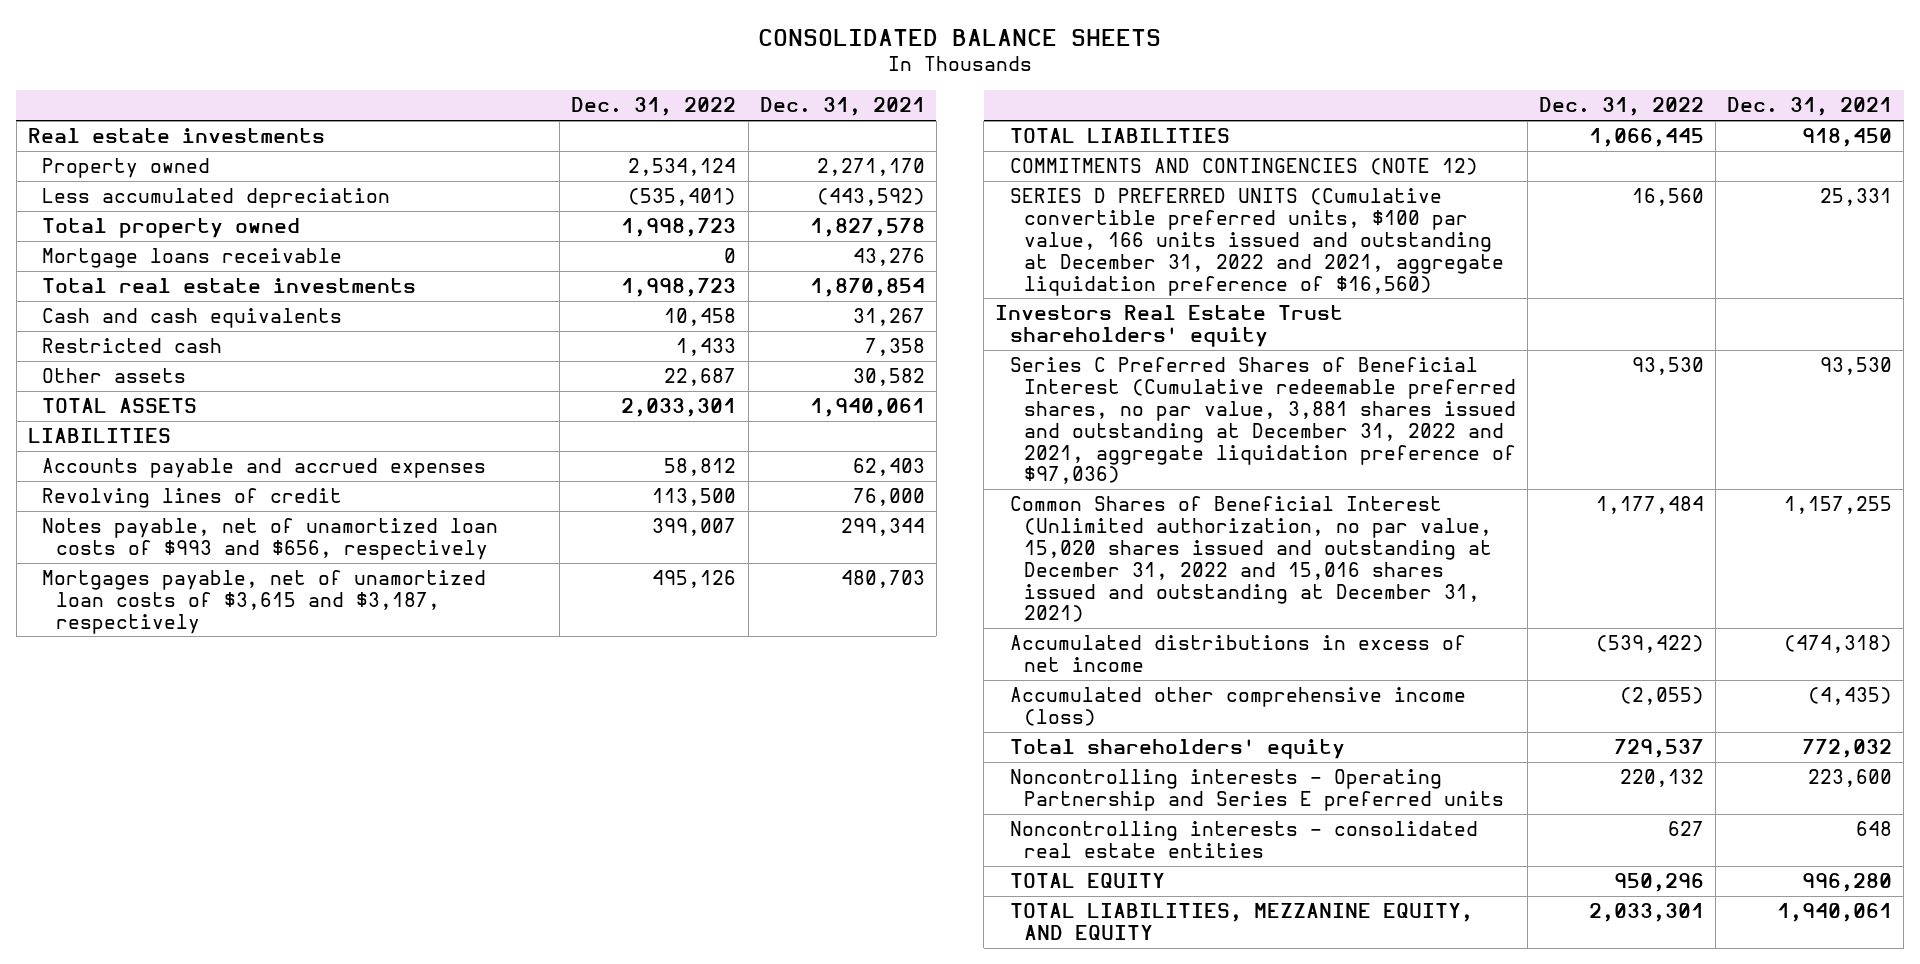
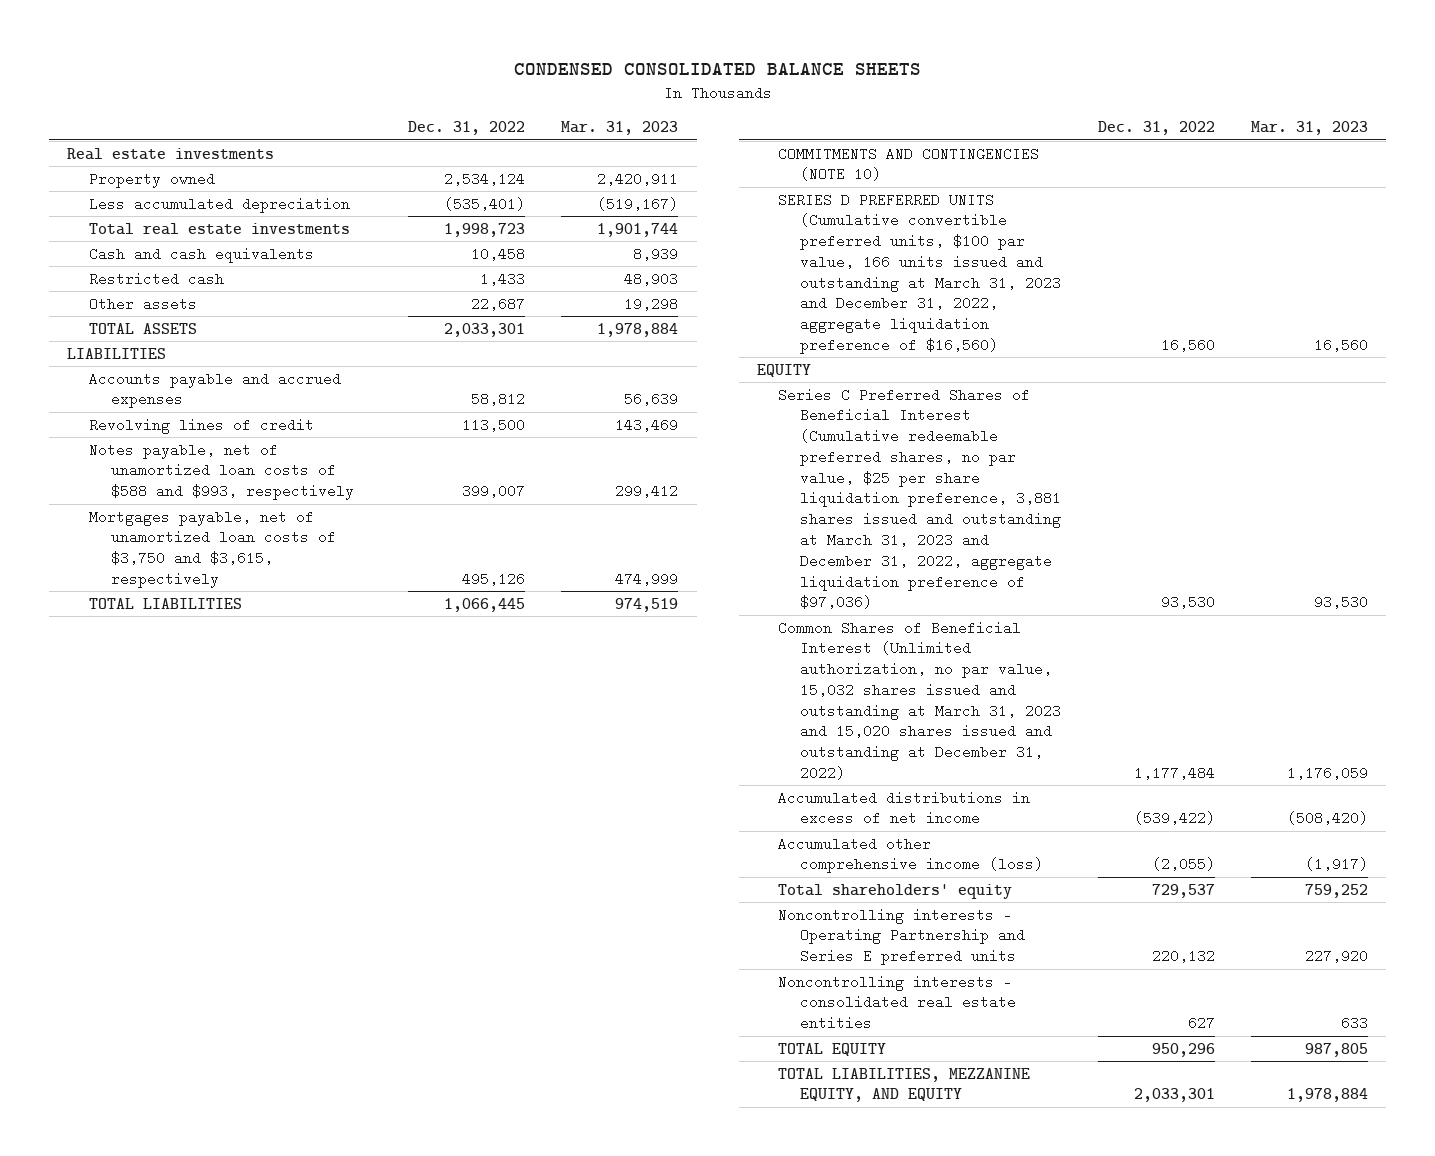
- CONSOLIDATED BALANCE SHEETS
+ CONDENSED CONSOLIDATED BALANCE SHEETS
- | Dec. 31, 2022 | Dec. 31, 2021
+ | Dec. 31, 2022 | Mar. 31, 2023
- Total property owned | 1,998,723 | 1,827,578
- Mortgage loans receivable | 0 | 43,276
- Notes payable, net of unamortized loan costs of $993 and $656, respectively | 399,007 | 299,344
- Mortgages payable, net of unamortized loan costs of $3,615 and $3,187, respectively | 495,126 | 480,703
+ Notes payable, net of unamortized loan costs of $588 and $993, respectively | 399,007 | 299,412
+ Mortgages payable, net of unamortized loan costs of $3,750 and $3,615, respectively | 495,126 | 474,999
- COMMITMENTS AND CONTINGENCIES (NOTE 12)
- SERIES D PREFERRED UNITS (Cumulative convertible preferred units, $100 par value, 166 units issued and outstanding at December 31, 2022 and 2021, aggregate liquidation preference of $16,560) | 16,560 | 25,331
- Investors Real Estate Trust shareholders' equity
- Series C Preferred Shares of Beneficial Interest (Cumulative redeemable preferred shares, no par value, 3,881 shares issued and outstanding at December 31, 2022 and 2021, aggregate liquidation preference of $97,036) | 93,530 | 93,530
- Common Shares of Beneficial Interest (Unlimited authorization, no par value, 15,020 shares issued and outstanding at December 31, 2022 and 15,016 shares issued and outstanding at December 31, 2021) | 1,177,484 | 1,157,255
+ COMMITMENTS AND CONTINGENCIES (NOTE 10)
+ SERIES D PREFERRED UNITS (Cumulative convertible preferred units, $100 par value, 166 units issued and outstanding at March 31, 2023 and December 31, 2022, aggregate liquidation preference of $16,560) | 16,560 | 16,560
+ EQUITY
+ Series C Preferred Shares of Beneficial Interest (Cumulative redeemable preferred shares, no par value, $25 per share liquidation preference, 3,881 shares issued and outstanding at March 31, 2023 and December 31, 2022, aggregate liquidation preference of $97,036) | 93,530 | 93,530
+ Common Shares of Beneficial Interest (Unlimited authorization, no par value, 15,032 shares issued and outstanding at March 31, 2023 and 15,020 shares issued and outstanding at December 31, 2022) | 1,177,484 | 1,176,059

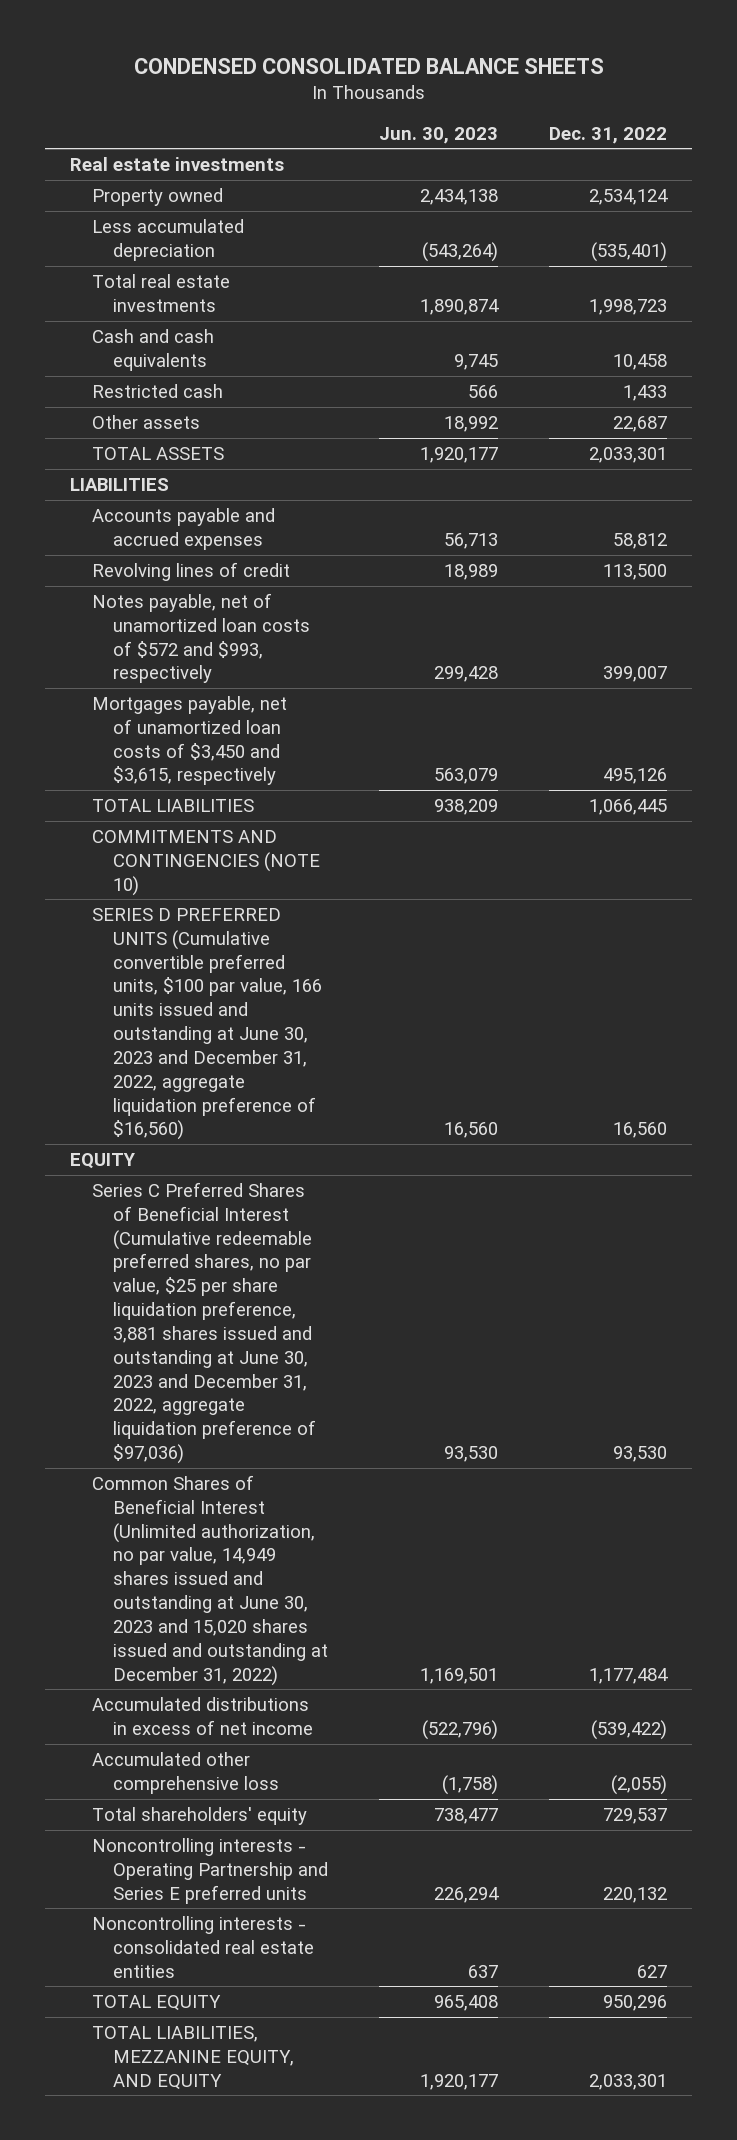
- | Dec. 31, 2022 | Mar. 31, 2023
+ | Jun. 30, 2023 | Dec. 31, 2022
- Notes payable, net of unamortized loan costs of $588 and $993, respectively | 399,007 | 299,412
- Mortgages payable, net of unamortized loan costs of $3,750 and $3,615, respectively | 495,126 | 474,999
+ Notes payable, net of unamortized loan costs of $572 and $993, respectively | 299,428 | 399,007
+ Mortgages payable, net of unamortized loan costs of $3,450 and $3,615, respectively | 563,079 | 495,126
- SERIES D PREFERRED UNITS (Cumulative convertible preferred units, $100 par value, 166 units issued and outstanding at March 31, 2023 and December 31, 2022, aggregate liquidation preference of $16,560) | 16,560 | 16,560
+ SERIES D PREFERRED UNITS (Cumulative convertible preferred units, $100 par value, 166 units issued and outstanding at June 30, 2023 and December 31, 2022, aggregate liquidation preference of $16,560) | 16,560 | 16,560
- Series C Preferred Shares of Beneficial Interest (Cumulative redeemable preferred shares, no par value, $25 per share liquidation preference, 3,881 shares issued and outstanding at March 31, 2023 and December 31, 2022, aggregate liquidation preference of $97,036) | 93,530 | 93,530
- Common Shares of Beneficial Interest (Unlimited authorization, no par value, 15,032 shares issued and outstanding at March 31, 2023 and 15,020 shares issued and outstanding at December 31, 2022) | 1,177,484 | 1,176,059
+ Series C Preferred Shares of Beneficial Interest (Cumulative redeemable preferred shares, no par value, $25 per share liquidation preference, 3,881 shares issued and outstanding at June 30, 2023 and December 31, 2022, aggregate liquidation preference of $97,036) | 93,530 | 93,530
+ Common Shares of Beneficial Interest (Unlimited authorization, no par value, 14,949 shares issued and outstanding at June 30, 2023 and 15,020 shares issued and outstanding at December 31, 2022) | 1,169,501 | 1,177,484
- Accumulated other comprehensive income (loss) | (2,055) | (1,917)
+ Accumulated other comprehensive loss | (1,758) | (2,055)

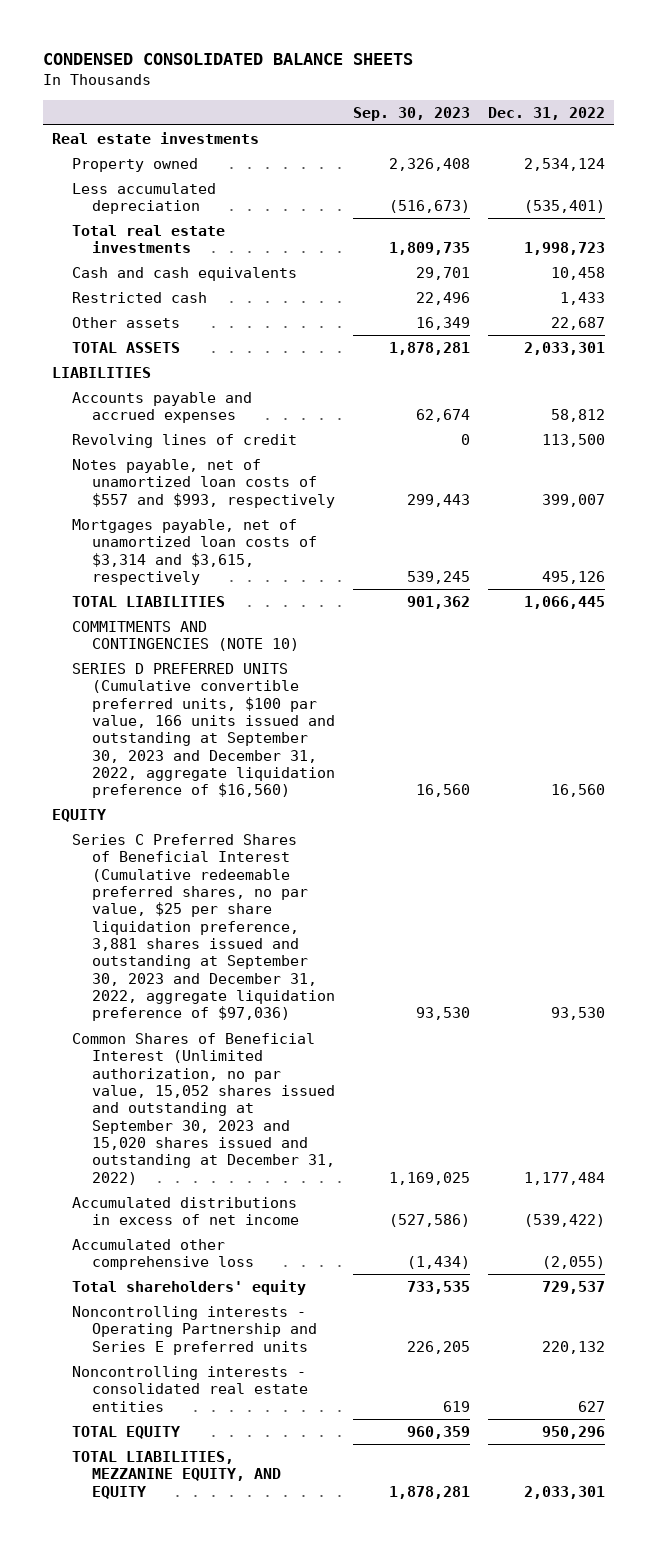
- | Jun. 30, 2023 | Dec. 31, 2022
+ | Sep. 30, 2023 | Dec. 31, 2022
- Notes payable, net of unamortized loan costs of $572 and $993, respectively | 299,428 | 399,007
- Mortgages payable, net of unamortized loan costs of $3,450 and $3,615, respectively | 563,079 | 495,126
+ Notes payable, net of unamortized loan costs of $557 and $993, respectively | 299,443 | 399,007
+ Mortgages payable, net of unamortized loan costs of $3,314 and $3,615, respectively | 539,245 | 495,126
- SERIES D PREFERRED UNITS (Cumulative convertible preferred units, $100 par value, 166 units issued and outstanding at June 30, 2023 and December 31, 2022, aggregate liquidation preference of $16,560) | 16,560 | 16,560
+ SERIES D PREFERRED UNITS (Cumulative convertible preferred units, $100 par value, 166 units issued and outstanding at September 30, 2023 and December 31, 2022, aggregate liquidation preference of $16,560) | 16,560 | 16,560
- Series C Preferred Shares of Beneficial Interest (Cumulative redeemable preferred shares, no par value, $25 per share liquidation preference, 3,881 shares issued and outstanding at June 30, 2023 and December 31, 2022, aggregate liquidation preference of $97,036) | 93,530 | 93,530
- Common Shares of Beneficial Interest (Unlimited authorization, no par value, 14,949 shares issued and outstanding at June 30, 2023 and 15,020 shares issued and outstanding at December 31, 2022) | 1,169,501 | 1,177,484
+ Series C Preferred Shares of Beneficial Interest (Cumulative redeemable preferred shares, no par value, $25 per share liquidation preference, 3,881 shares issued and outstanding at September 30, 2023 and December 31, 2022, aggregate liquidation preference of $97,036) | 93,530 | 93,530
+ Common Shares of Beneficial Interest (Unlimited authorization, no par value, 15,052 shares issued and outstanding at September 30, 2023 and 15,020 shares issued and outstanding at December 31, 2022) | 1,169,025 | 1,177,484

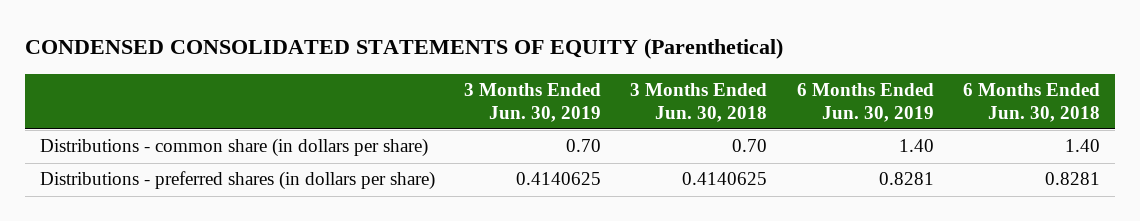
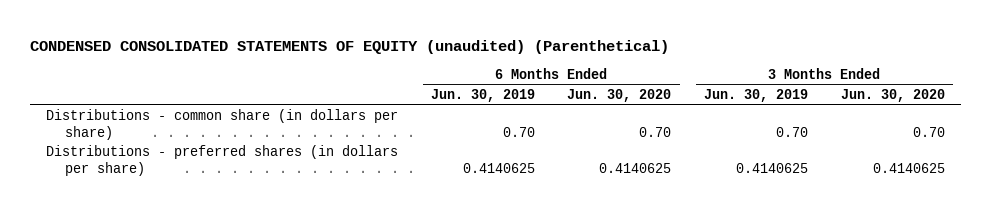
- CONDENSED CONSOLIDATED STATEMENTS OF EQUITY (Parenthetical)
+ CONDENSED CONSOLIDATED STATEMENTS OF EQUITY (unaudited) (Parenthetical)
- | 3 Months Ended Jun. 30, 2019 | 3 Months Ended Jun. 30, 2018 | 6 Months Ended Jun. 30, 2019 | 6 Months Ended Jun. 30, 2018
+ | 6 Months Ended Jun. 30, 2019 | 6 Months Ended Jun. 30, 2020 | 3 Months Ended Jun. 30, 2019 | 3 Months Ended Jun. 30, 2020
- Distributions - common share (in dollars per share) | 0.70 | 0.70 | 1.40 | 1.40
- Distributions - preferred shares (in dollars per share) | 0.4140625 | 0.4140625 | 0.8281 | 0.8281
+ Distributions - common share (in dollars per share) | 0.70 | 0.70 | 0.70 | 0.70
+ Distributions - preferred shares (in dollars per share) | 0.4140625 | 0.4140625 | 0.4140625 | 0.4140625

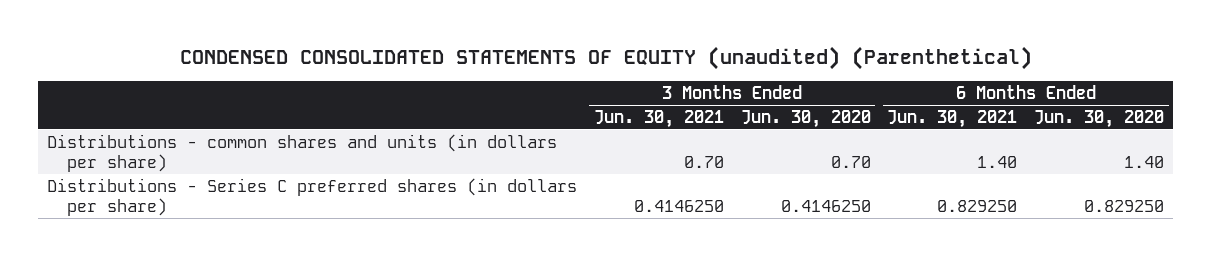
- | 6 Months Ended Jun. 30, 2019 | 6 Months Ended Jun. 30, 2020 | 3 Months Ended Jun. 30, 2019 | 3 Months Ended Jun. 30, 2020
+ | 3 Months Ended Jun. 30, 2021 | 3 Months Ended Jun. 30, 2020 | 6 Months Ended Jun. 30, 2021 | 6 Months Ended Jun. 30, 2020
- Distributions - common share (in dollars per share) | 0.70 | 0.70 | 0.70 | 0.70
- Distributions - preferred shares (in dollars per share) | 0.4140625 | 0.4140625 | 0.4140625 | 0.4140625
+ Distributions - common shares and units (in dollars per share) | 0.70 | 0.70 | 1.40 | 1.40
+ Distributions - Series C preferred shares (in dollars per share) | 0.4146250 | 0.4146250 | 0.829250 | 0.829250

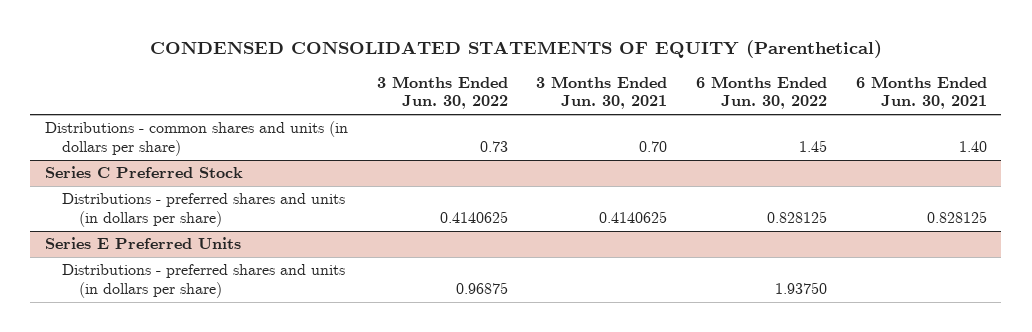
- CONDENSED CONSOLIDATED STATEMENTS OF EQUITY (unaudited) (Parenthetical)
+ CONDENSED CONSOLIDATED STATEMENTS OF EQUITY (Parenthetical)
- | 3 Months Ended Jun. 30, 2021 | 3 Months Ended Jun. 30, 2020 | 6 Months Ended Jun. 30, 2021 | 6 Months Ended Jun. 30, 2020
+ | 3 Months Ended Jun. 30, 2022 | 3 Months Ended Jun. 30, 2021 | 6 Months Ended Jun. 30, 2022 | 6 Months Ended Jun. 30, 2021
- Distributions - Series C preferred shares (in dollars per share) | 0.4146250 | 0.4146250 | 0.829250 | 0.829250
+ Series C Preferred Stock
+ Distributions - preferred shares and units (in dollars per share) | 0.4140625 | 0.4140625 | 0.828125 | 0.828125
+ Series E Preferred Units
+ Distributions - preferred shares and units (in dollars per share) | 0.96875 | | 1.93750 |

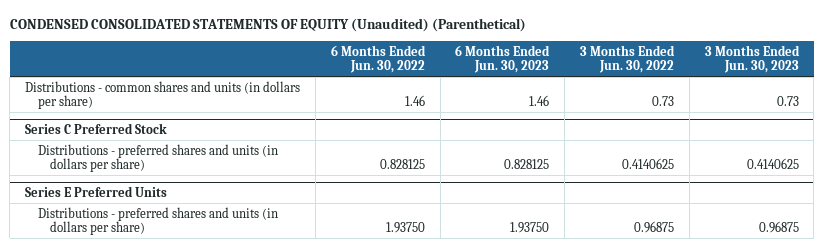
- CONDENSED CONSOLIDATED STATEMENTS OF EQUITY (Parenthetical)
+ CONDENSED CONSOLIDATED STATEMENTS OF EQUITY (Unaudited) (Parenthetical)
- | 3 Months Ended Jun. 30, 2022 | 3 Months Ended Jun. 30, 2021 | 6 Months Ended Jun. 30, 2022 | 6 Months Ended Jun. 30, 2021
+ | 6 Months Ended Jun. 30, 2022 | 6 Months Ended Jun. 30, 2023 | 3 Months Ended Jun. 30, 2022 | 3 Months Ended Jun. 30, 2023
- Distributions - common shares and units (in dollars per share) | 0.73 | 0.70 | 1.45 | 1.40
+ Distributions - common shares and units (in dollars per share) | 1.46 | 1.46 | 0.73 | 0.73

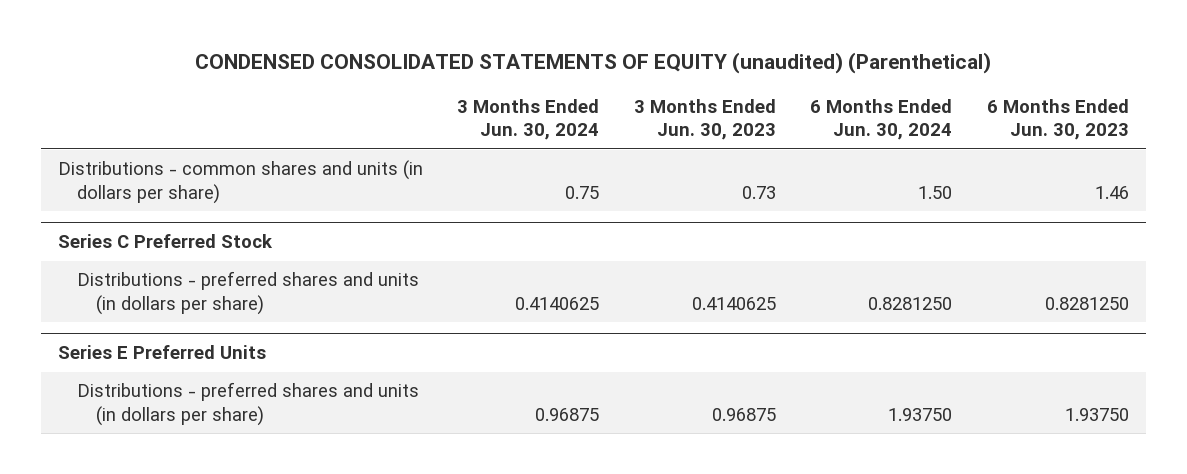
- CONDENSED CONSOLIDATED STATEMENTS OF EQUITY (Unaudited) (Parenthetical)
+ CONDENSED CONSOLIDATED STATEMENTS OF EQUITY (unaudited) (Parenthetical)
- | 6 Months Ended Jun. 30, 2022 | 6 Months Ended Jun. 30, 2023 | 3 Months Ended Jun. 30, 2022 | 3 Months Ended Jun. 30, 2023
+ | 3 Months Ended Jun. 30, 2024 | 3 Months Ended Jun. 30, 2023 | 6 Months Ended Jun. 30, 2024 | 6 Months Ended Jun. 30, 2023
@ Series C Preferred Stock
- Distributions - preferred shares and units (in dollars per share) | 0.828125 | 0.828125 | 0.4140625 | 0.4140625
+ Distributions - preferred shares and units (in dollars per share) | 0.4140625 | 0.4140625 | 0.8281250 | 0.8281250

